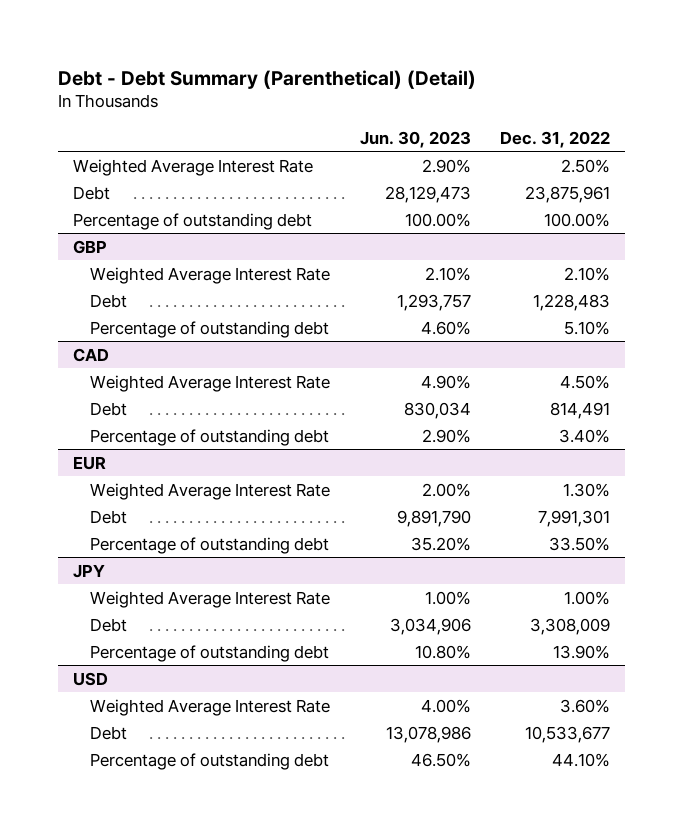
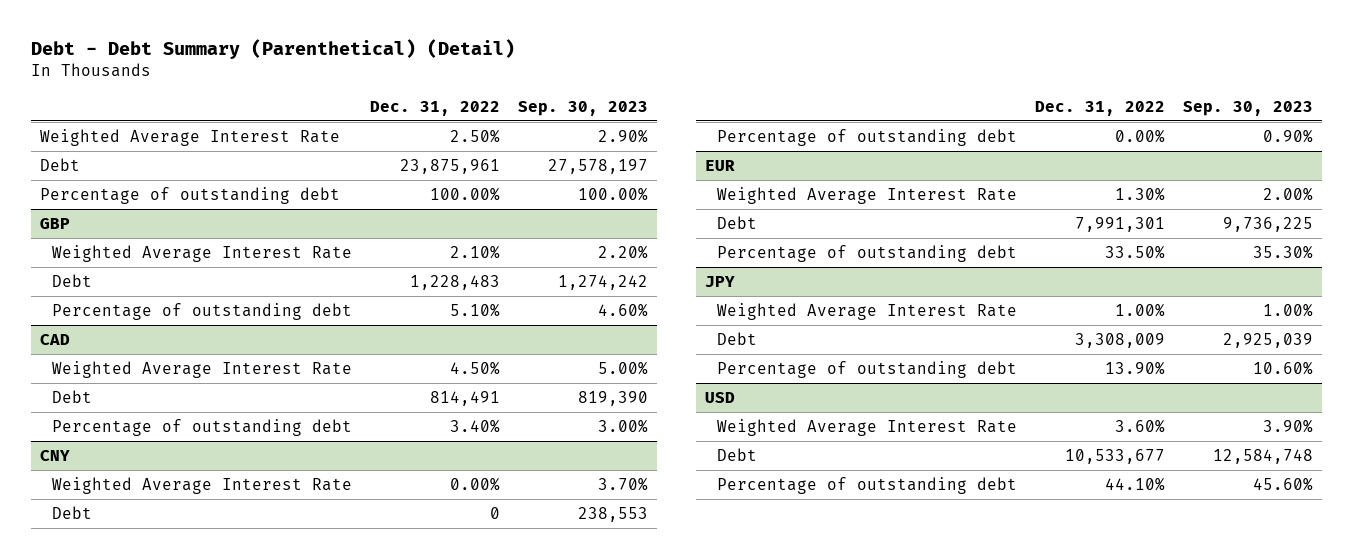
- | Jun. 30, 2023 | Dec. 31, 2022
+ | Dec. 31, 2022 | Sep. 30, 2023
+ CNY
+ Weighted Average Interest Rate | 0.00% | 3.70%
+ Debt | 0 | 238,553
+ Percentage of outstanding debt | 0.00% | 0.90%

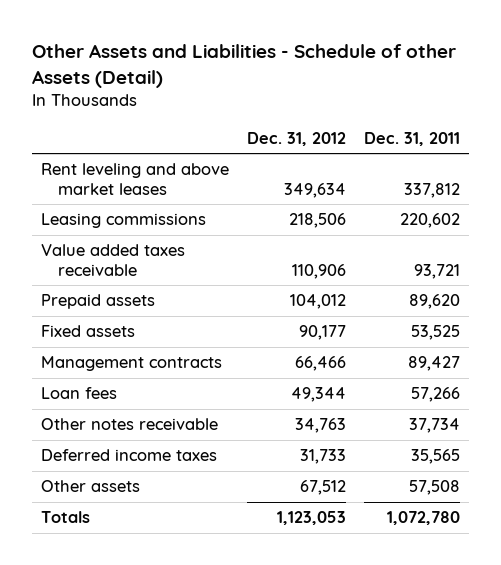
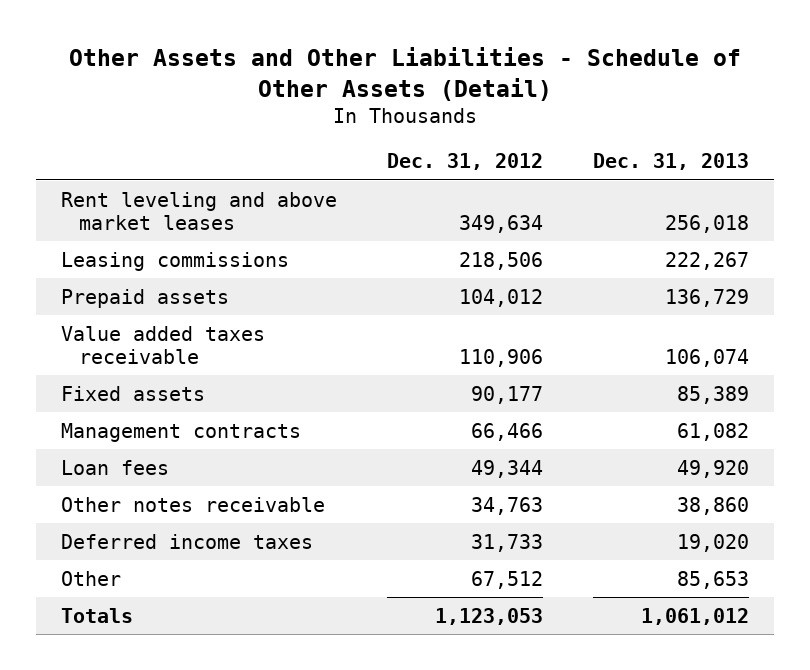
- Other Assets and Liabilities - Schedule of other Assets (Detail)
+ Other Assets and Other Liabilities - Schedule of Other Assets (Detail)
- | Dec. 31, 2012 | Dec. 31, 2011
+ | Dec. 31, 2012 | Dec. 31, 2013
moved down: Value added taxes receivable | 110,906 | 106,074
- Other assets | 67,512 | 57,508
+ Other | 67,512 | 85,653

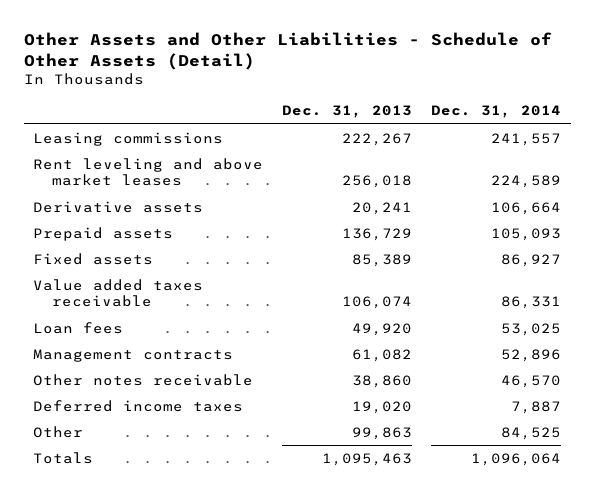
- | Dec. 31, 2012 | Dec. 31, 2013
+ | Dec. 31, 2013 | Dec. 31, 2014
moved down: Rent leveling and above market leases | 256,018 | 224,589
+ Derivative assets | 20,241 | 106,664
moved down: Value added taxes receivable | 106,074 | 86,331
moved down: Management contracts | 61,082 | 52,896
- Other | 67,512 | 85,653
- Totals | 1,123,053 | 1,061,012
+ Other | 99,863 | 84,525
+ Totals | 1,095,463 | 1,096,064

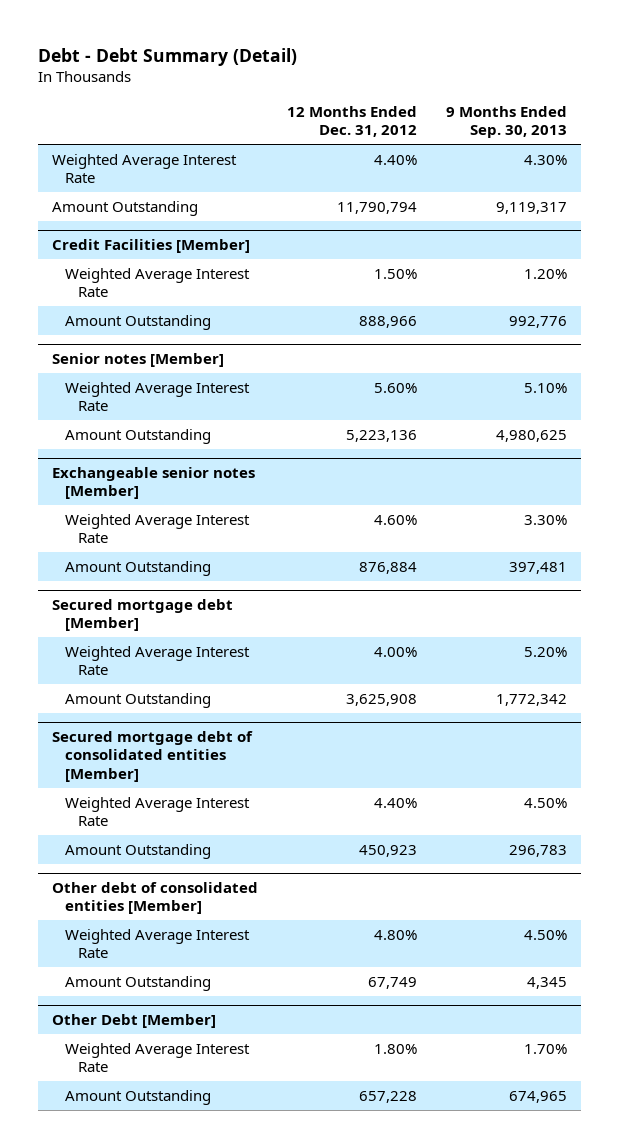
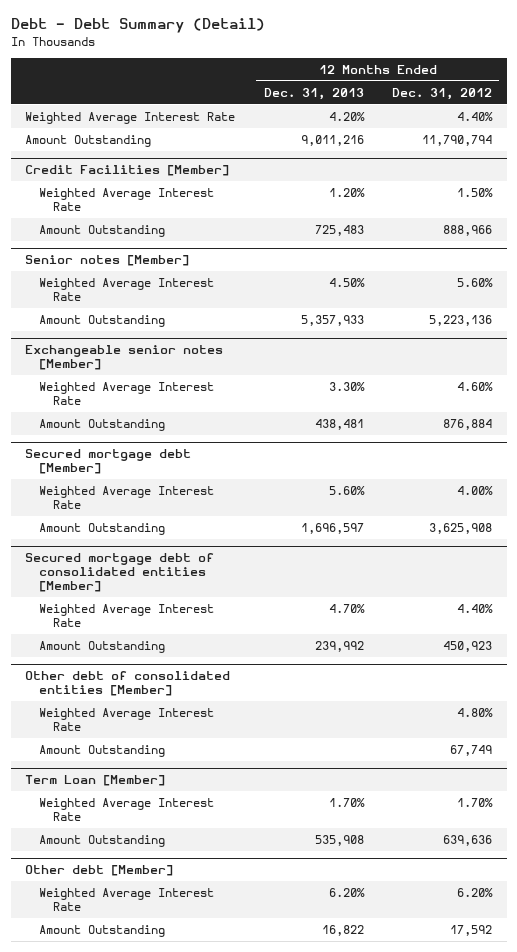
- | 12 Months Ended Dec. 31, 2012 | 9 Months Ended Sep. 30, 2013
+ | 12 Months Ended Dec. 31, 2013 | 12 Months Ended Dec. 31, 2012
- Other Debt [Member]
- Weighted Average Interest Rate | 1.80% | 1.70%
- Amount Outstanding | 657,228 | 674,965
+ Term Loan [Member]
+ Weighted Average Interest Rate | 1.70% | 1.70%
+ Amount Outstanding | 535,908 | 639,636
+ Other debt [Member]
+ Weighted Average Interest Rate | 6.20% | 6.20%
+ Amount Outstanding | 16,822 | 17,592

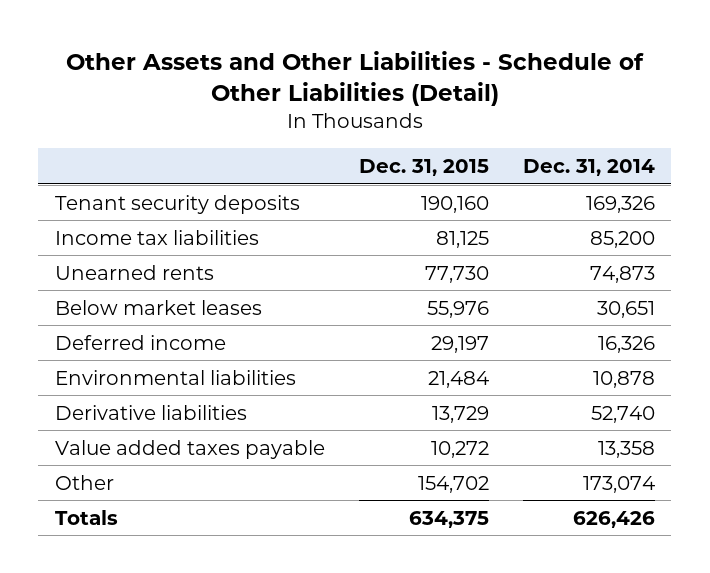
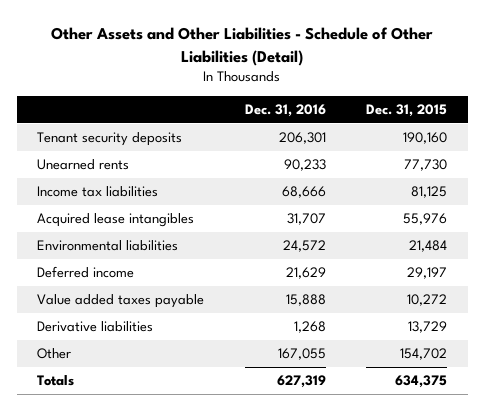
- | Dec. 31, 2015 | Dec. 31, 2014
+ | Dec. 31, 2016 | Dec. 31, 2015
- Below market leases | 55,976 | 30,651
moved down: Income tax liabilities | 68,666 | 81,125
+ Acquired lease intangibles | 31,707 | 55,976
moved down: Deferred income | 21,629 | 29,197
moved down: Derivative liabilities | 1,268 | 13,729

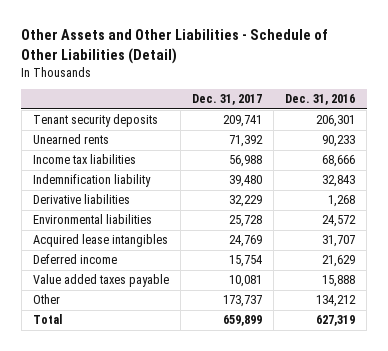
- | Dec. 31, 2016 | Dec. 31, 2015
+ | Dec. 31, 2017 | Dec. 31, 2016
+ Indemnification liability | 39,480 | 32,843
moved up: Derivative liabilities | 32,229 | 1,268
moved down: Acquired lease intangibles | 24,769 | 31,707
- Other | 167,055 | 154,702
- Totals | 627,319 | 634,375
+ Other | 173,737 | 134,212
+ Total | 659,899 | 627,319

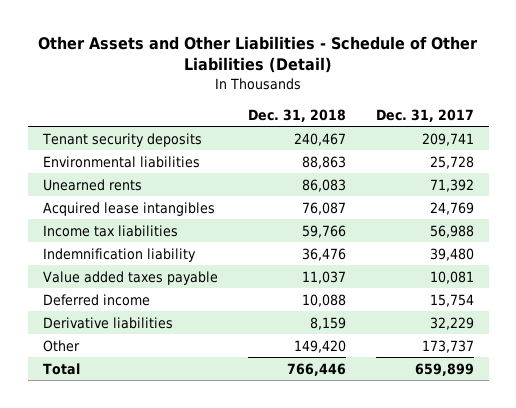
- | Dec. 31, 2017 | Dec. 31, 2016
+ | Dec. 31, 2018 | Dec. 31, 2017
moved up: Environmental liabilities | 88,863 | 25,728
moved up: Acquired lease intangibles | 76,087 | 24,769
moved down: Deferred income | 10,088 | 15,754
moved down: Derivative liabilities | 8,159 | 32,229

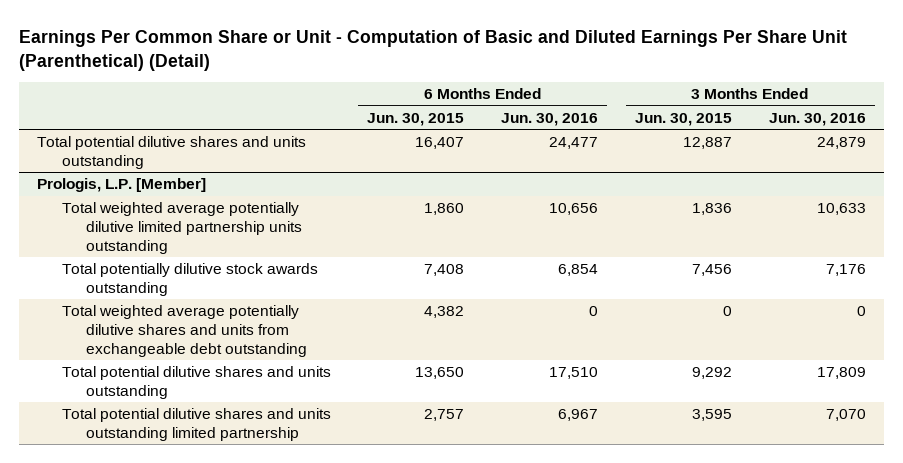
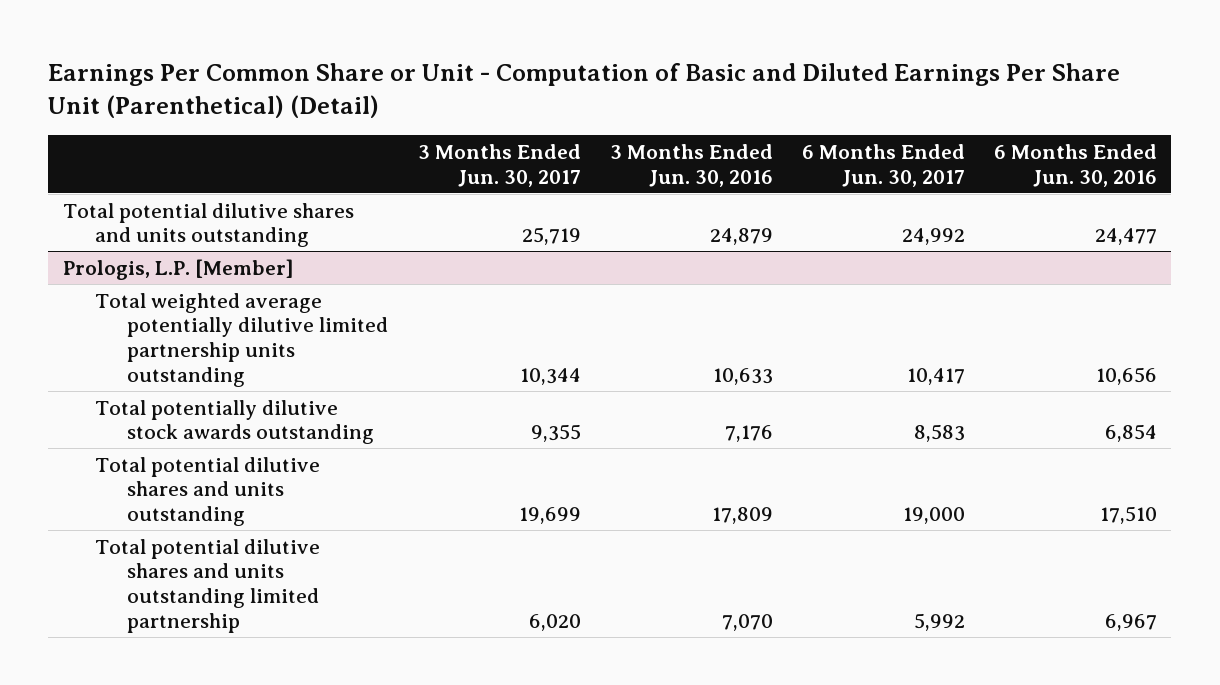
- | 6 Months Ended Jun. 30, 2015 | 6 Months Ended Jun. 30, 2016 | 3 Months Ended Jun. 30, 2015 | 3 Months Ended Jun. 30, 2016
+ | 3 Months Ended Jun. 30, 2017 | 3 Months Ended Jun. 30, 2016 | 6 Months Ended Jun. 30, 2017 | 6 Months Ended Jun. 30, 2016
@ Prologis, L.P. [Member]
- Total weighted average potentially dilutive shares and units from exchangeable debt outstanding | 4,382 | 0 | 0 | 0

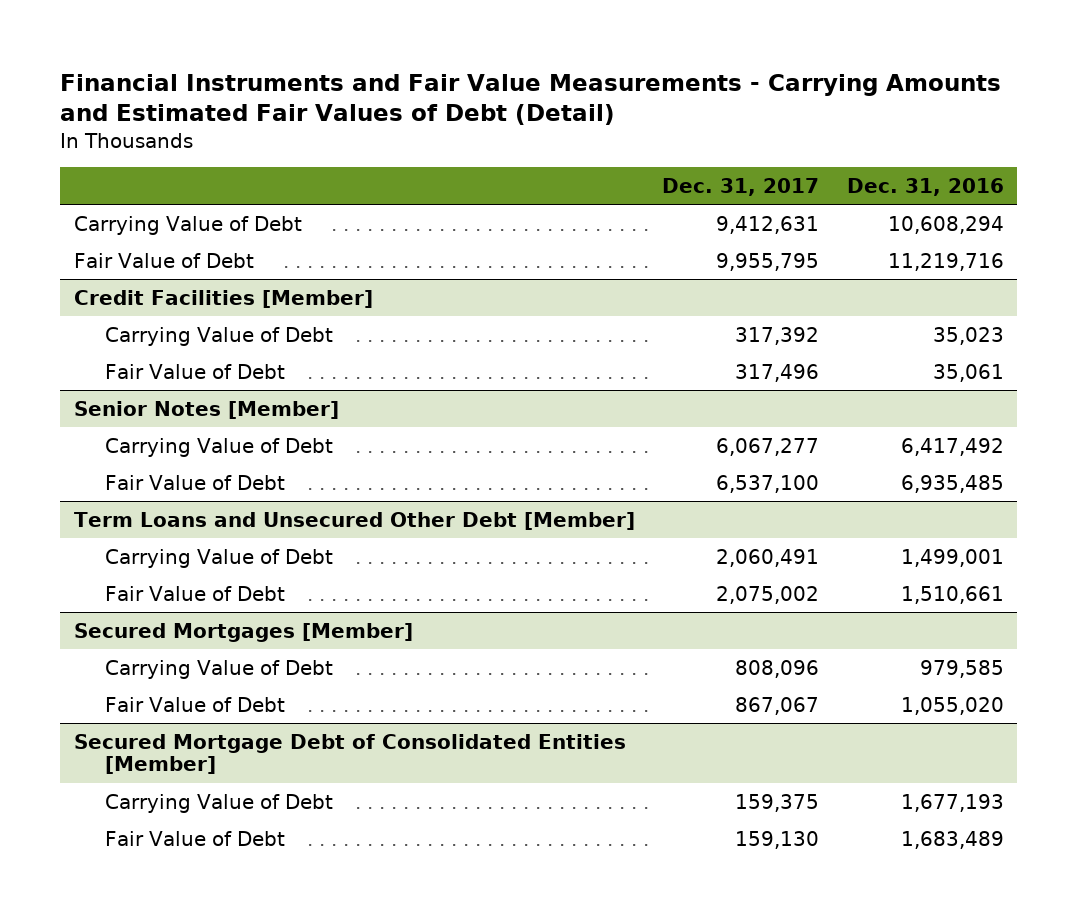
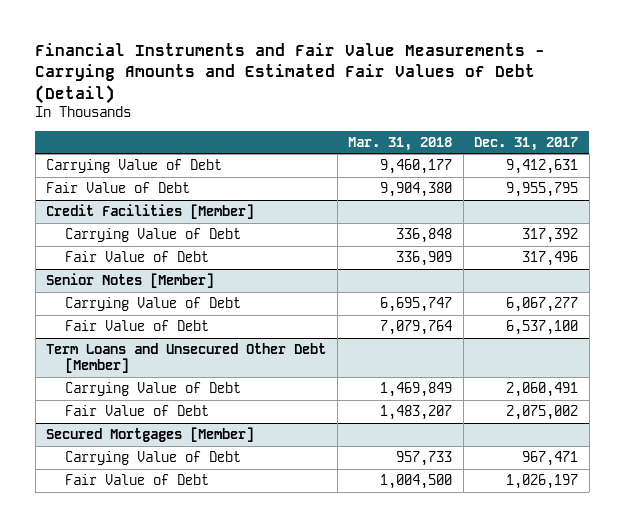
- | Dec. 31, 2017 | Dec. 31, 2016
+ | Mar. 31, 2018 | Dec. 31, 2017
@ Secured Mortgages [Member]
- Carrying Value of Debt | 808,096 | 979,585
- Fair Value of Debt | 867,067 | 1,055,020
- Secured Mortgage Debt of Consolidated Entities [Member]
- Carrying Value of Debt | 159,375 | 1,677,193
- Fair Value of Debt | 159,130 | 1,683,489
@ Secured Mortgages [Member]
+ Carrying Value of Debt | 957,733 | 967,471
+ Fair Value of Debt | 1,004,500 | 1,026,197

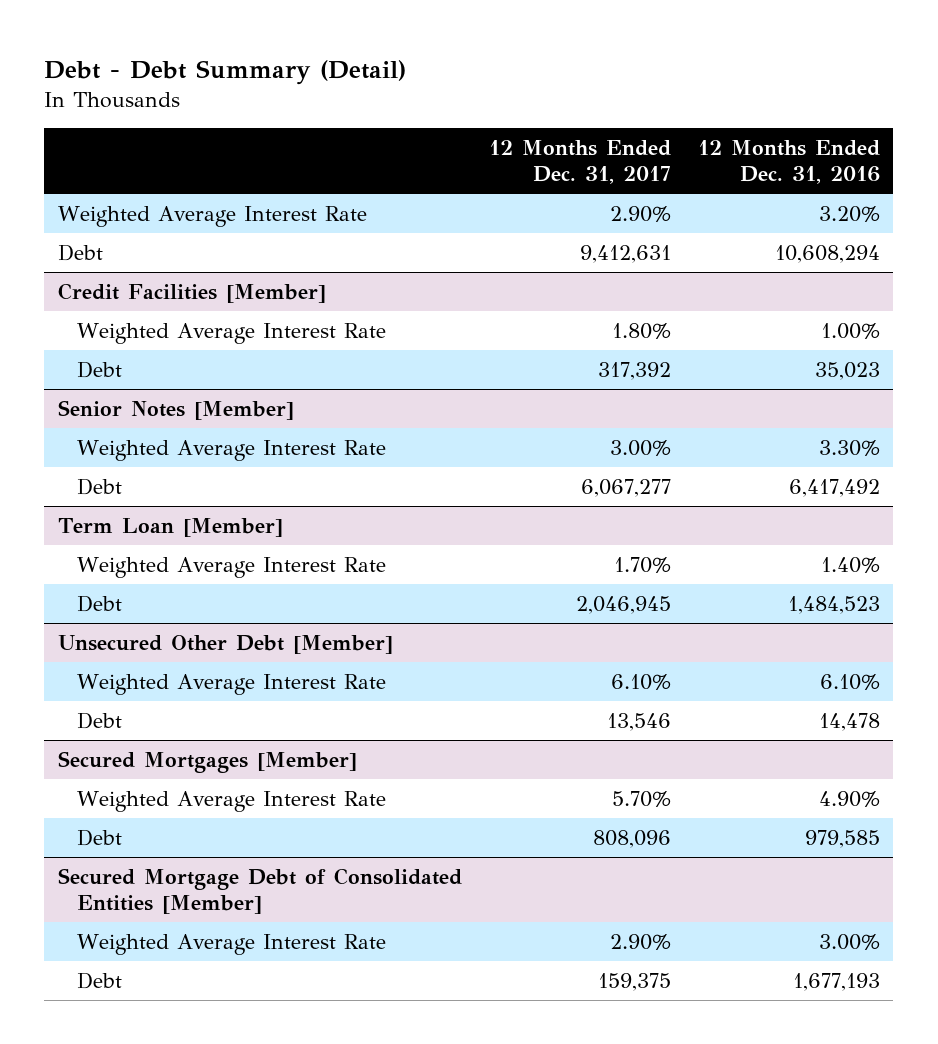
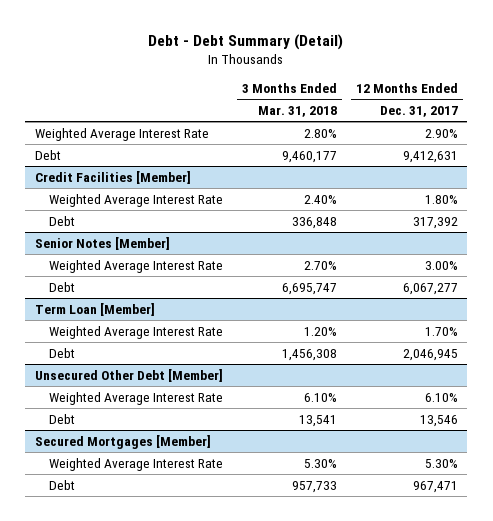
- | 12 Months Ended Dec. 31, 2017 | 12 Months Ended Dec. 31, 2016
+ | 3 Months Ended Mar. 31, 2018 | 12 Months Ended Dec. 31, 2017
@ Secured Mortgages [Member]
- Weighted Average Interest Rate | 5.70% | 4.90%
- Debt | 808,096 | 979,585
- Secured Mortgage Debt of Consolidated Entities [Member]
- Weighted Average Interest Rate | 2.90% | 3.00%
- Debt | 159,375 | 1,677,193
@ Secured Mortgages [Member]
+ Weighted Average Interest Rate | 5.30% | 5.30%
+ Debt | 957,733 | 967,471

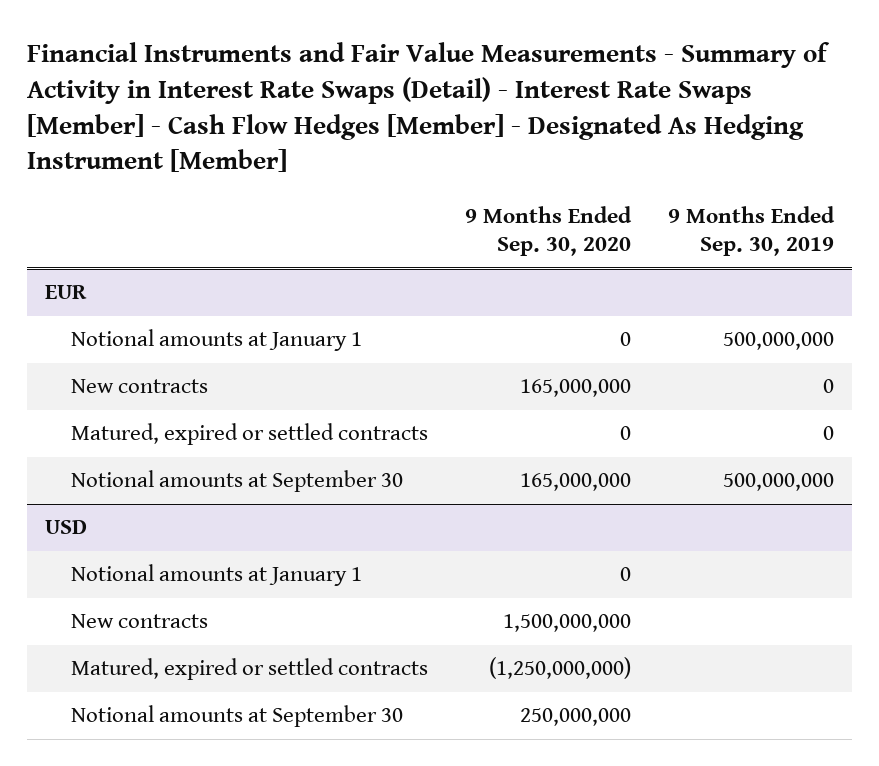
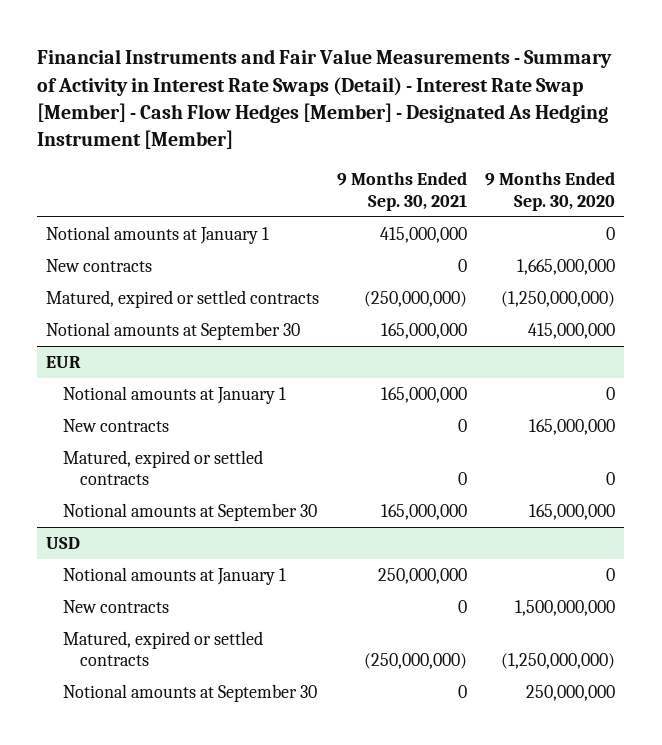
- Financial Instruments and Fair Value Measurements - Summary of Activity in Interest Rate Swaps (Detail) - Interest Rate Swaps [Member] - Cash Flow Hedges [Member] - Designated As Hedging Instrument [Member]
+ Financial Instruments and Fair Value Measurements - Summary of Activity in Interest Rate Swaps (Detail) - Interest Rate Swap [Member] - Cash Flow Hedges [Member] - Designated As Hedging Instrument [Member]
- | 9 Months Ended Sep. 30, 2020 | 9 Months Ended Sep. 30, 2019
+ | 9 Months Ended Sep. 30, 2021 | 9 Months Ended Sep. 30, 2020
+ Notional amounts at January 1 | 415,000,000 | 0
+ New contracts | 0 | 1,665,000,000
+ Matured, expired or settled contracts | (250,000,000) | (1,250,000,000)
+ Notional amounts at September 30 | 165,000,000 | 415,000,000

